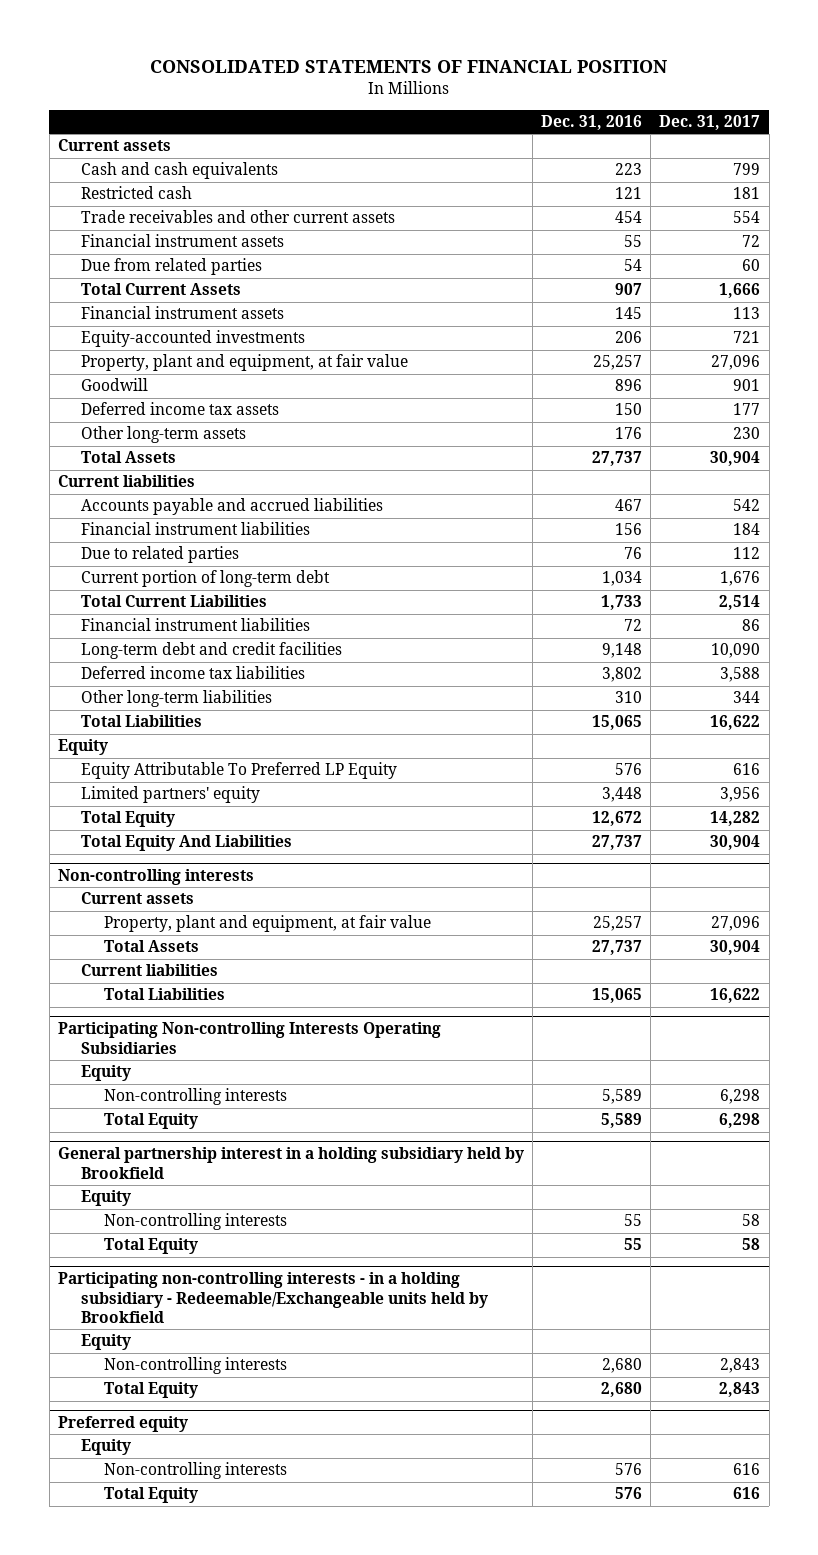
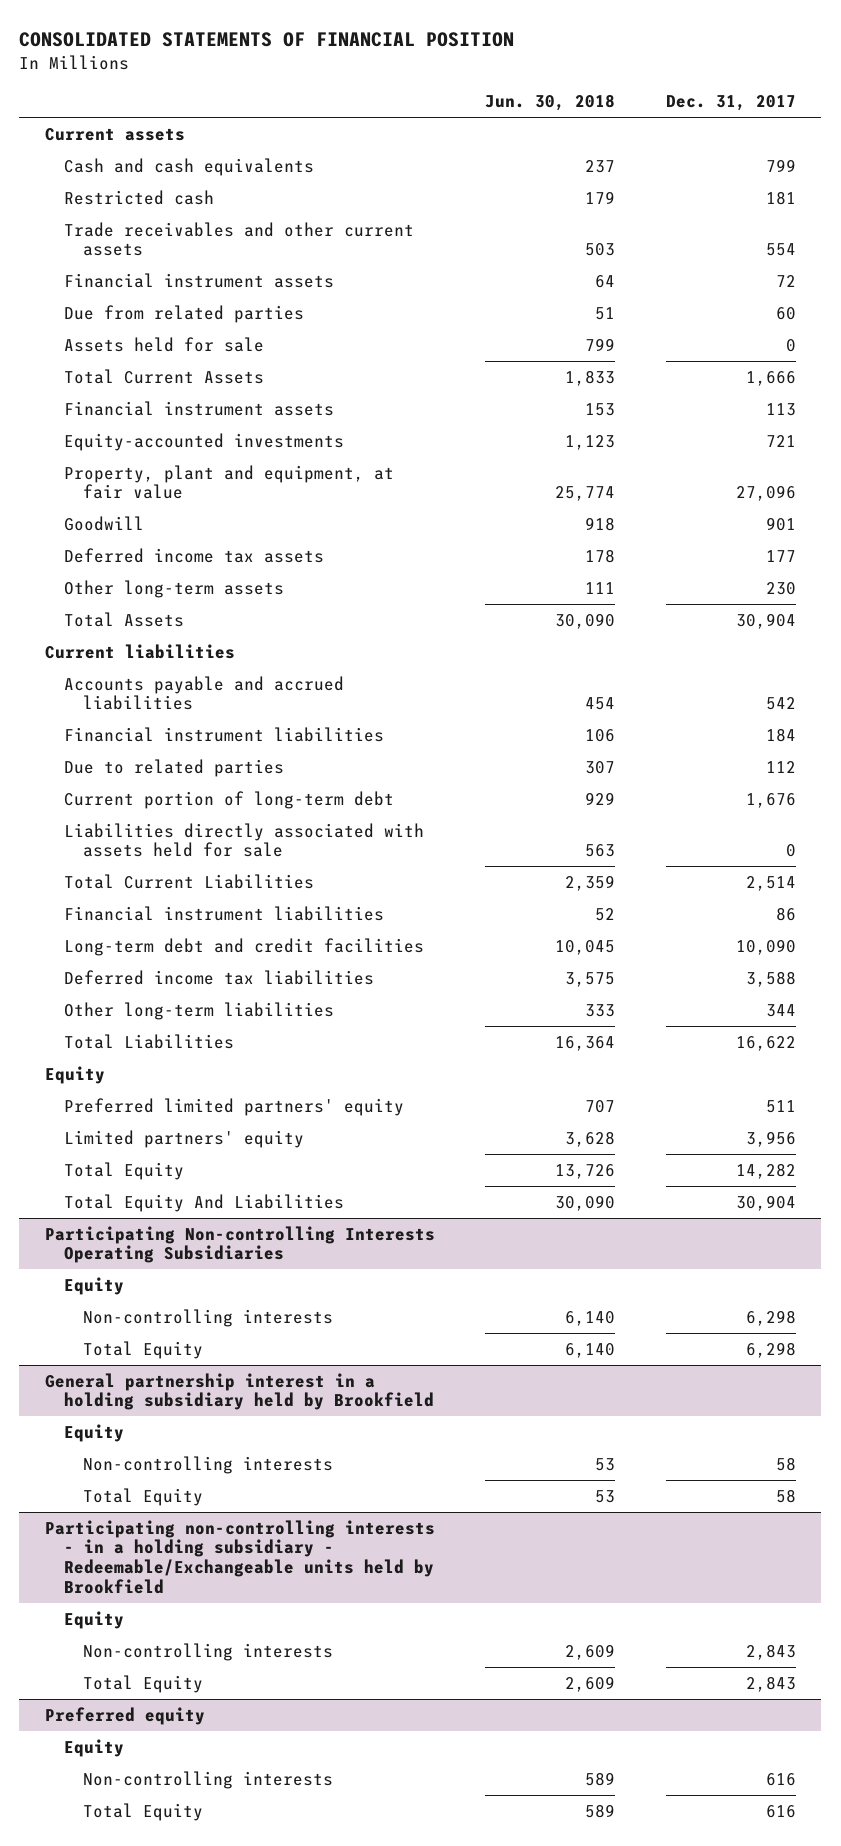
- | Dec. 31, 2016 | Dec. 31, 2017
+ | Jun. 30, 2018 | Dec. 31, 2017
+ Assets held for sale | 799 | 0
+ Liabilities directly associated with assets held for sale | 563 | 0
- Equity Attributable To Preferred LP Equity | 576 | 616
+ Preferred limited partners' equity | 707 | 511
- Non-controlling interests
- Current assets
- Property, plant and equipment, at fair value | 25,257 | 27,096
- Total Assets | 27,737 | 30,904
- Current liabilities
- Total Liabilities | 15,065 | 16,622

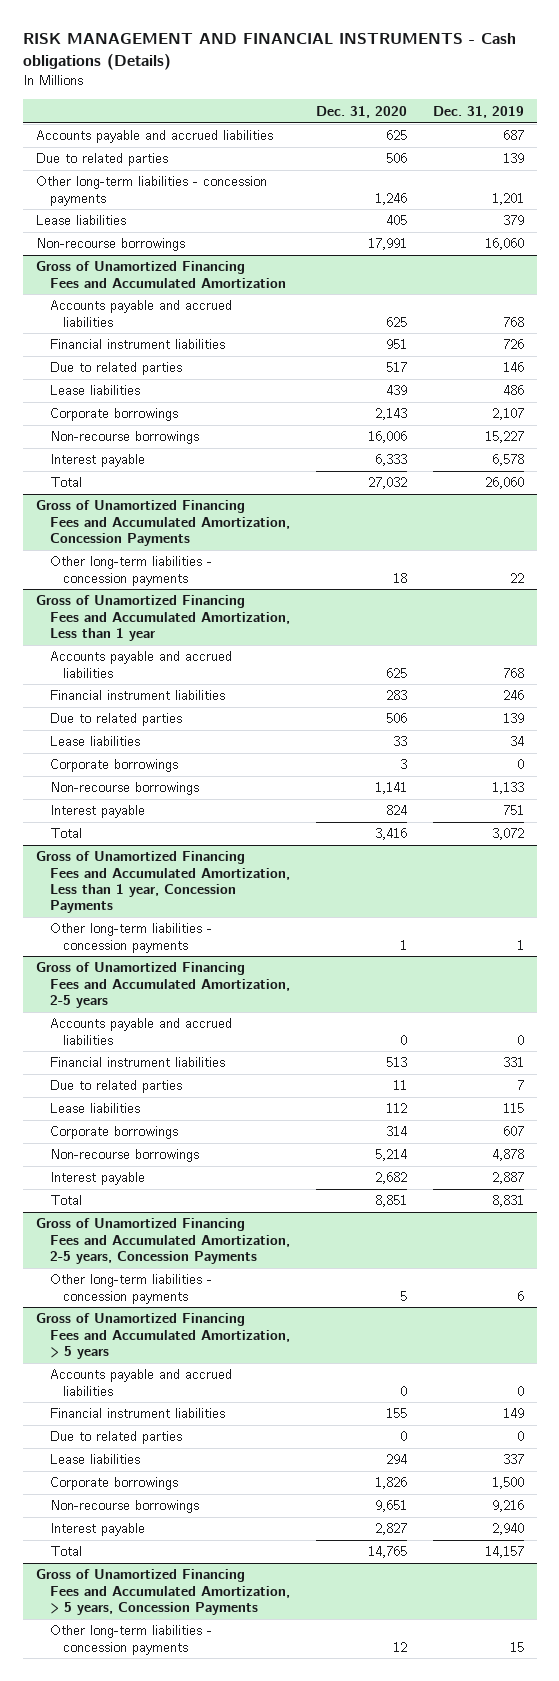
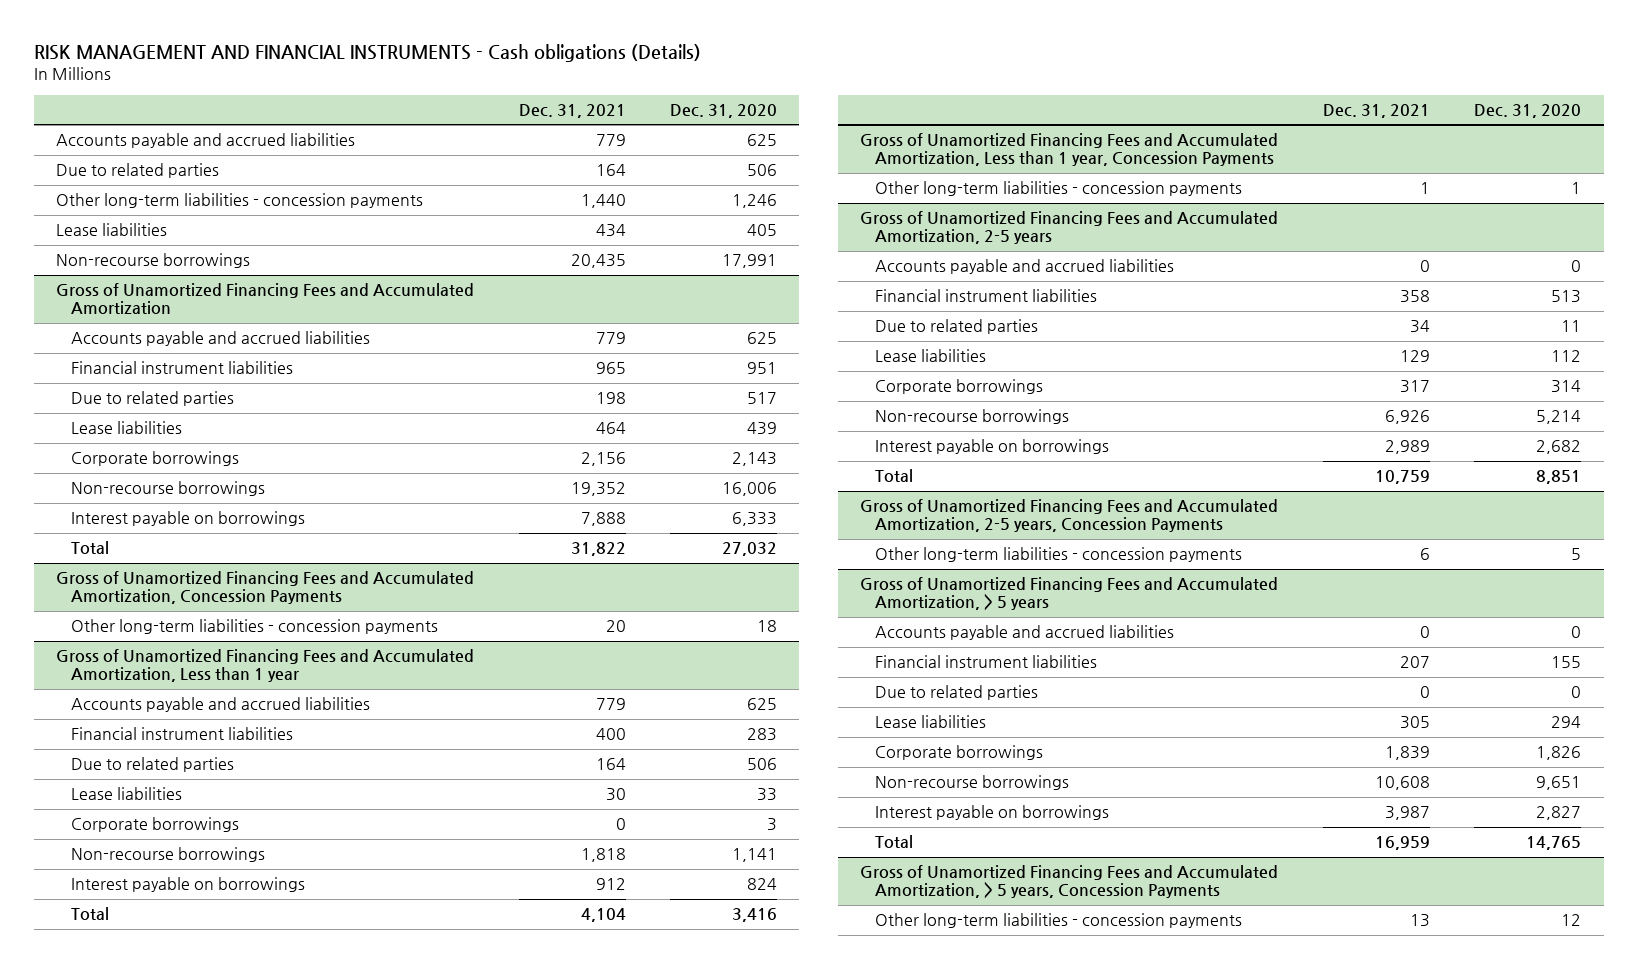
- | Dec. 31, 2020 | Dec. 31, 2019
+ | Dec. 31, 2021 | Dec. 31, 2020
@ Gross of Unamortized Financing Fees and Accumulated Amortization
- Interest payable | 6,333 | 6,578
+ Interest payable on borrowings | 7,888 | 6,333
@ Gross of Unamortized Financing Fees and Accumulated Amortization, Less than 1 year
- Interest payable | 824 | 751
+ Interest payable on borrowings | 912 | 824
@ Gross of Unamortized Financing Fees and Accumulated Amortization, 2-5 years
- Interest payable | 2,682 | 2,887
+ Interest payable on borrowings | 2,989 | 2,682
@ Gross of Unamortized Financing Fees and Accumulated Amortization, > 5 years
- Interest payable | 2,827 | 2,940
+ Interest payable on borrowings | 3,987 | 2,827

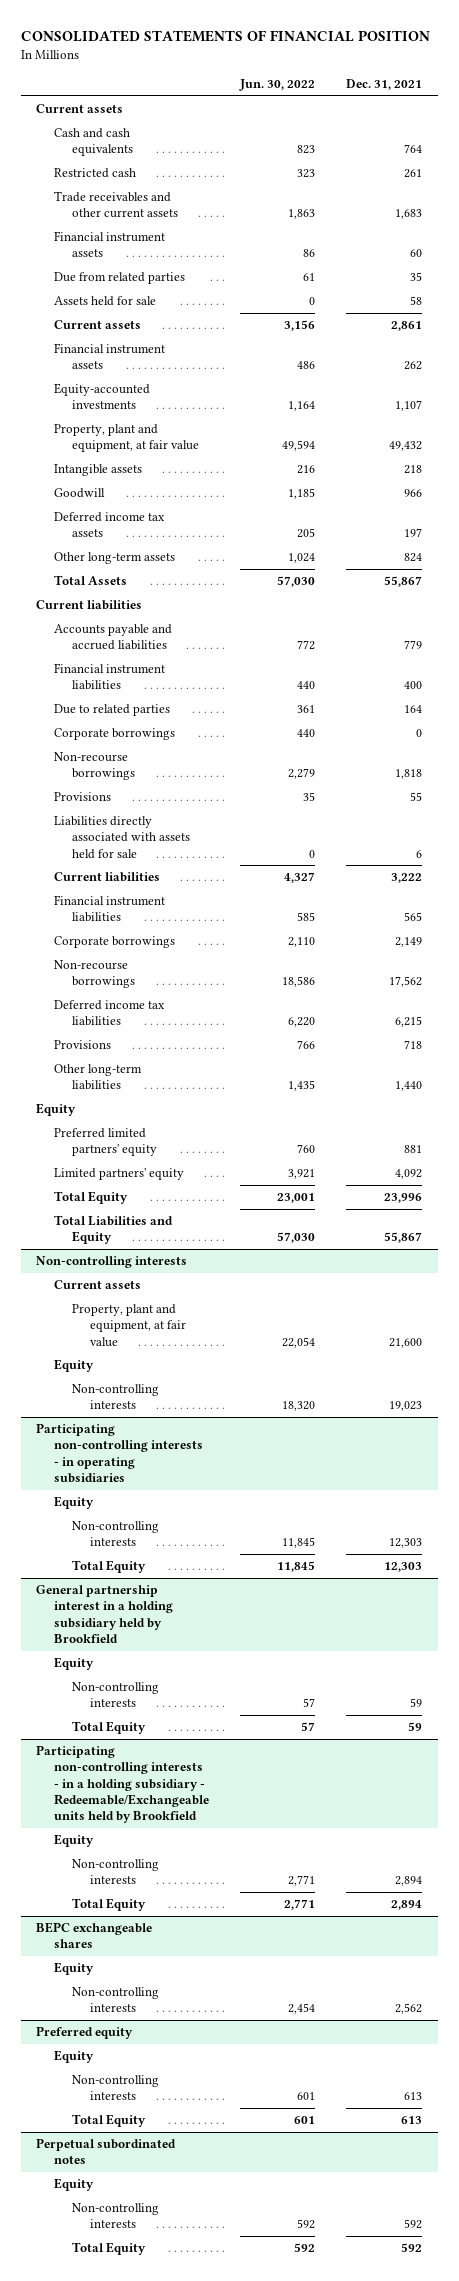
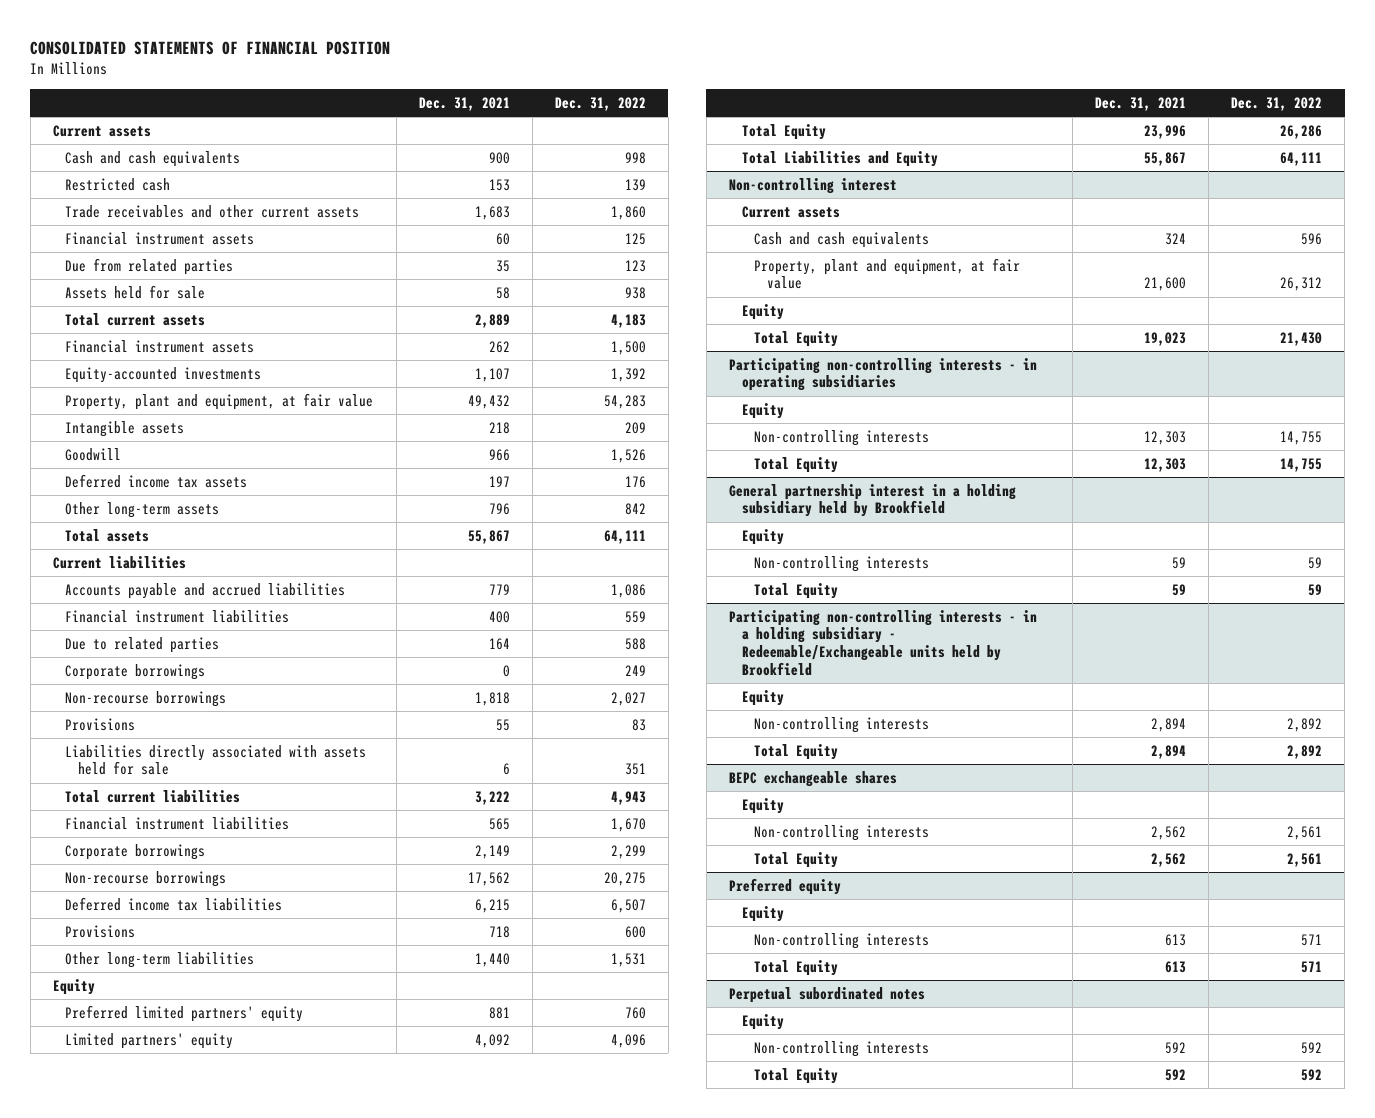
- | Jun. 30, 2022 | Dec. 31, 2021
+ | Dec. 31, 2021 | Dec. 31, 2022
- Cash and cash equivalents | 823 | 764
- Restricted cash | 323 | 261
+ Cash and cash equivalents | 900 | 998
+ Restricted cash | 153 | 139
- Current assets | 3,156 | 2,861
+ Total current assets | 2,889 | 4,183
- Other long-term assets | 1,024 | 824
- Total Assets | 57,030 | 55,867
+ Other long-term assets | 796 | 842
+ Total assets | 55,867 | 64,111
- Current liabilities | 4,327 | 3,222
+ Total current liabilities | 3,222 | 4,943
- Non-controlling interests
+ Non-controlling interest
+ Cash and cash equivalents | 324 | 596
- Non-controlling interests | 18,320 | 19,023
+ Total Equity | 19,023 | 21,430
@ BEPC exchangeable shares
+ Total Equity | 2,562 | 2,561

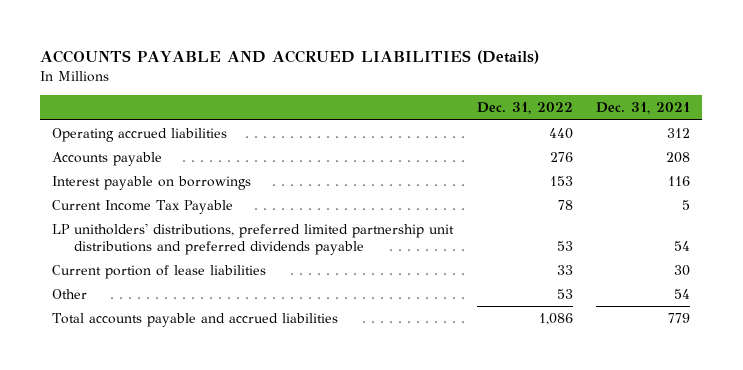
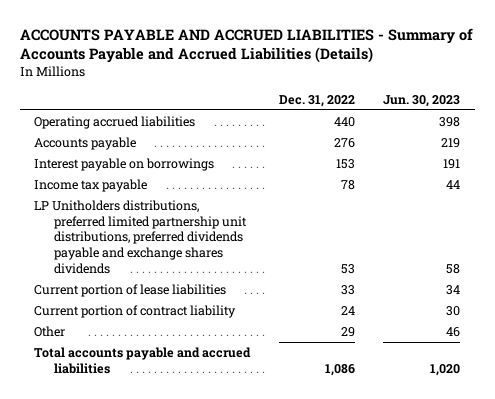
- ACCOUNTS PAYABLE AND ACCRUED LIABILITIES (Details)
+ ACCOUNTS PAYABLE AND ACCRUED LIABILITIES - Summary of Accounts Payable and Accrued Liabilities (Details)
- | Dec. 31, 2022 | Dec. 31, 2021
+ | Dec. 31, 2022 | Jun. 30, 2023
- Current Income Tax Payable | 78 | 5
- LP unitholders' distributions, preferred limited partnership unit distributions and preferred dividends payable | 53 | 54
+ Income tax payable | 78 | 44
+ LP Unitholders distributions, preferred limited partnership unit distributions, preferred dividends payable and exchange shares dividends | 53 | 58
- Other | 53 | 54
+ Current portion of contract liability | 24 | 30
+ Other | 29 | 46

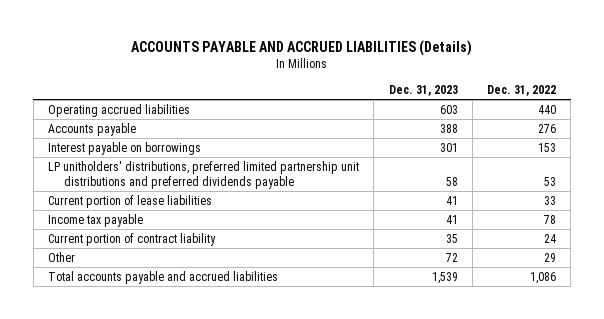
- ACCOUNTS PAYABLE AND ACCRUED LIABILITIES - Summary of Accounts Payable and Accrued Liabilities (Details)
+ ACCOUNTS PAYABLE AND ACCRUED LIABILITIES (Details)
- | Dec. 31, 2022 | Jun. 30, 2023
+ | Dec. 31, 2023 | Dec. 31, 2022
- LP Unitholders distributions, preferred limited partnership unit distributions, preferred dividends payable and exchange shares dividends | 53 | 58
+ LP unitholders' distributions, preferred limited partnership unit distributions and preferred dividends payable | 58 | 53
moved down: Income tax payable | 41 | 78

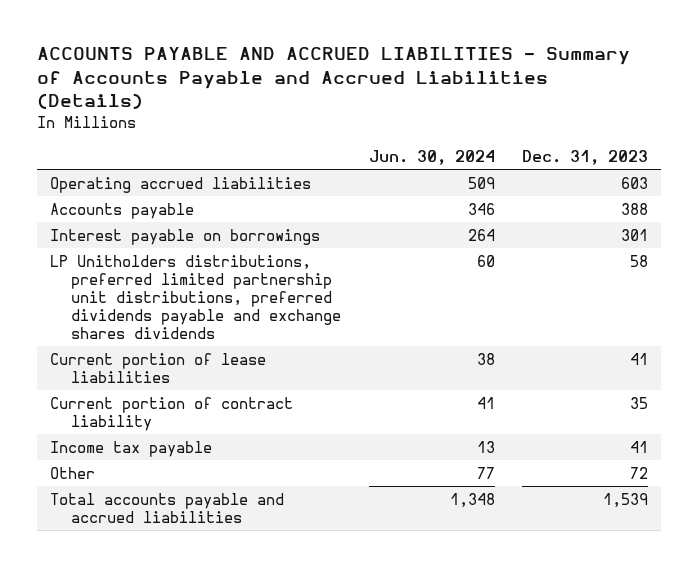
- ACCOUNTS PAYABLE AND ACCRUED LIABILITIES (Details)
+ ACCOUNTS PAYABLE AND ACCRUED LIABILITIES - Summary of Accounts Payable and Accrued Liabilities (Details)
- | Dec. 31, 2023 | Dec. 31, 2022
+ | Jun. 30, 2024 | Dec. 31, 2023
- LP unitholders' distributions, preferred limited partnership unit distributions and preferred dividends payable | 58 | 53
+ LP Unitholders distributions, preferred limited partnership unit distributions, preferred dividends payable and exchange shares dividends | 60 | 58
moved down: Income tax payable | 13 | 41

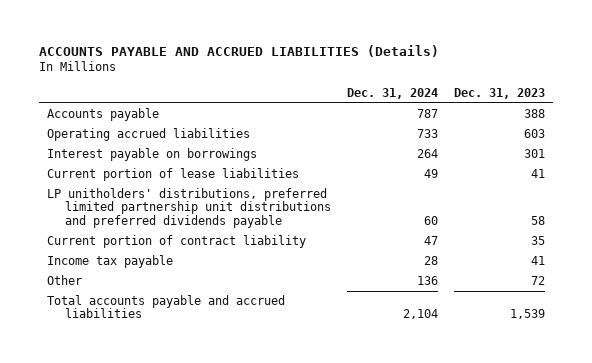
- ACCOUNTS PAYABLE AND ACCRUED LIABILITIES - Summary of Accounts Payable and Accrued Liabilities (Details)
+ ACCOUNTS PAYABLE AND ACCRUED LIABILITIES (Details)
- | Jun. 30, 2024 | Dec. 31, 2023
+ | Dec. 31, 2024 | Dec. 31, 2023
moved down: Operating accrued liabilities | 733 | 603
- LP Unitholders distributions, preferred limited partnership unit distributions, preferred dividends payable and exchange shares dividends | 60 | 58
+ LP unitholders' distributions, preferred limited partnership unit distributions and preferred dividends payable | 60 | 58

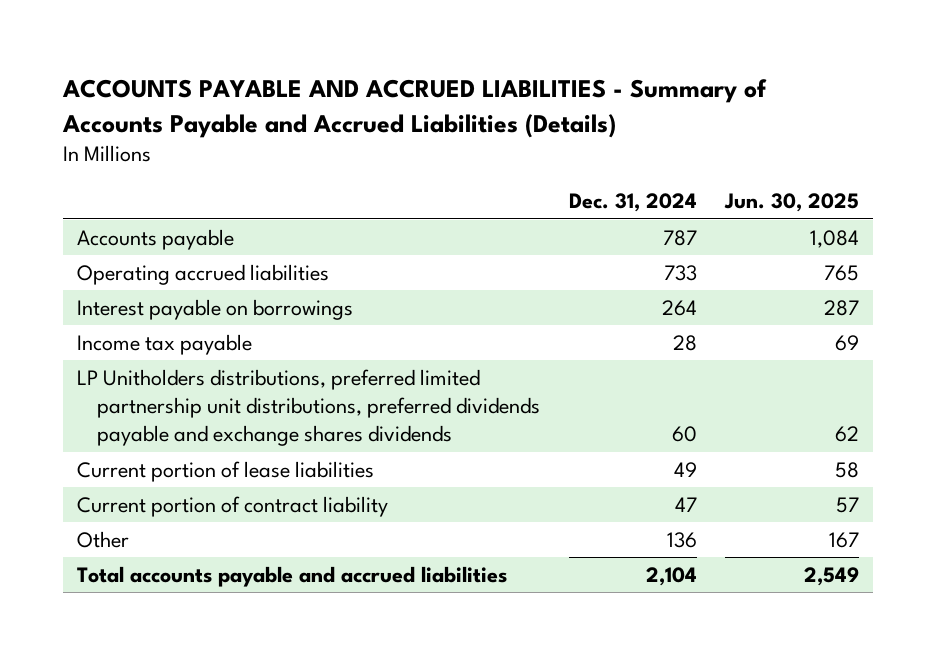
- ACCOUNTS PAYABLE AND ACCRUED LIABILITIES (Details)
+ ACCOUNTS PAYABLE AND ACCRUED LIABILITIES - Summary of Accounts Payable and Accrued Liabilities (Details)
- | Dec. 31, 2024 | Dec. 31, 2023
+ | Dec. 31, 2024 | Jun. 30, 2025
moved up: Income tax payable | 28 | 69
+ LP Unitholders distributions, preferred limited partnership unit distributions, preferred dividends payable and exchange shares dividends | 60 | 62
- LP unitholders' distributions, preferred limited partnership unit distributions and preferred dividends payable | 60 | 58

